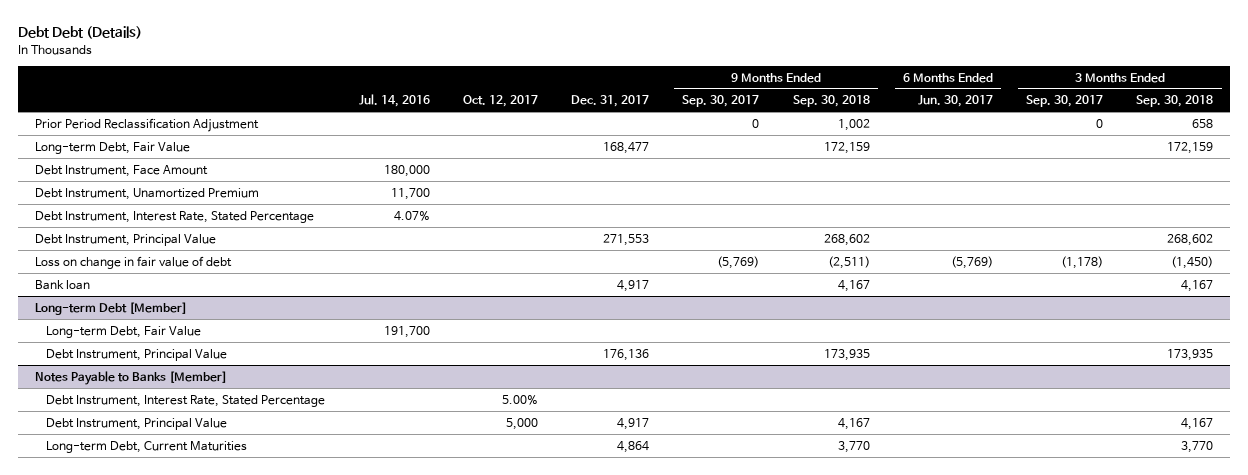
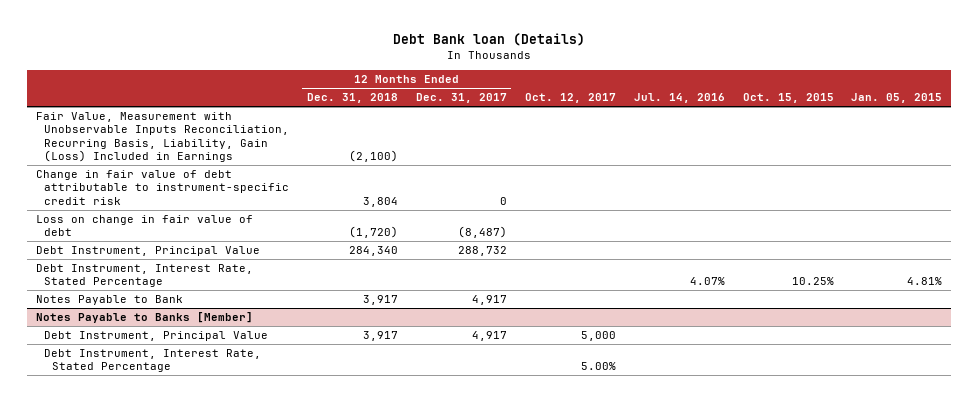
- Debt Debt (Details)
+ Debt Bank loan (Details)
- | Jul. 14, 2016 | Oct. 12, 2017 | Dec. 31, 2017 | 9 Months Ended Sep. 30, 2017 | 9 Months Ended Sep. 30, 2018 | 6 Months Ended Jun. 30, 2017 | 3 Months Ended Sep. 30, 2017 | 3 Months Ended Sep. 30, 2018
+ | 12 Months Ended Dec. 31, 2018 | 12 Months Ended Dec. 31, 2017 | Oct. 12, 2017 | Jul. 14, 2016 | Oct. 15, 2015 | Jan. 05, 2015
- Prior Period Reclassification Adjustment | | | | 0 | 1,002 | | 0 | 658
- Long-term Debt, Fair Value | | | 168,477 | | 172,159 | | | 172,159
- Debt Instrument, Face Amount | 180,000 | | | | | | |
- Debt Instrument, Unamortized Premium | 11,700 | | | | | | |
+ Fair Value, Measurement with Unobservable Inputs Reconciliation, Recurring Basis, Liability, Gain (Loss) Included in Earnings | (2,100) | | | | |
+ Change in fair value of debt attributable to instrument-specific credit risk | 3,804 | 0 | | | |
- Bank loan | | | 4,917 | | 4,167 | | | 4,167
- Long-term Debt [Member]
- Long-term Debt, Fair Value | 191,700 | | | | | | |
- Debt Instrument, Principal Value | | | 176,136 | | 173,935 | | | 173,935
moved down: Debt Instrument, Principal Value | 284,340 | 288,732 | | | |
moved down: Debt Instrument, Interest Rate, Stated Percentage | | | | 4.07% | 10.25% | 4.81%
+ Notes Payable to Bank | 3,917 | 4,917 | | | |
@ Notes Payable to Banks [Member]
- Long-term Debt, Current Maturities | | | 4,864 | | 3,770 | | | 3,770
moved down: Debt Instrument, Interest Rate, Stated Percentage | | | 5.00% | | |

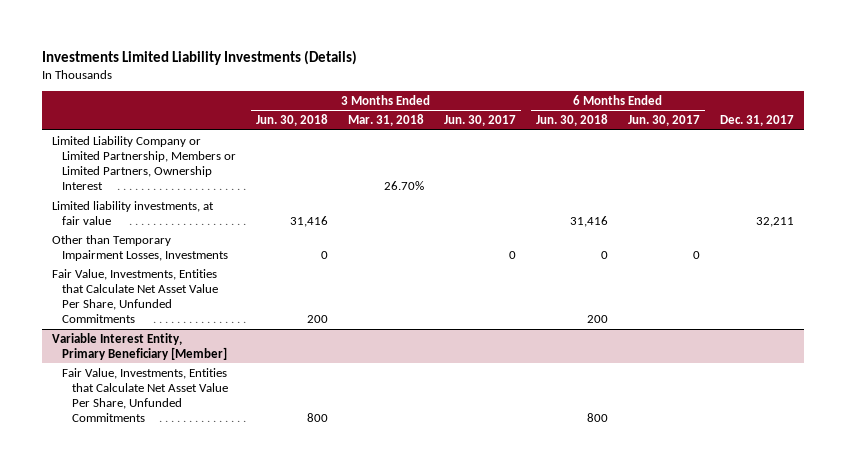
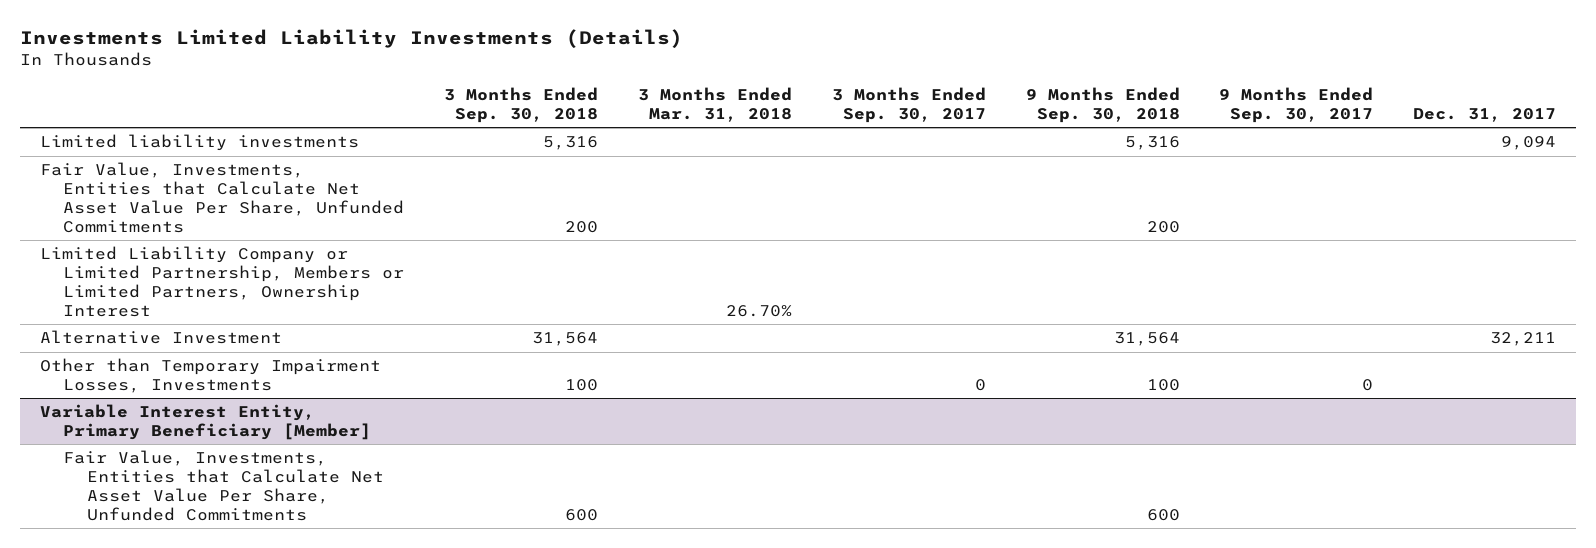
- | 3 Months Ended Jun. 30, 2018 | 3 Months Ended Mar. 31, 2018 | 3 Months Ended Jun. 30, 2017 | 6 Months Ended Jun. 30, 2018 | 6 Months Ended Jun. 30, 2017 | Dec. 31, 2017
+ | 3 Months Ended Sep. 30, 2018 | 3 Months Ended Mar. 31, 2018 | 3 Months Ended Sep. 30, 2017 | 9 Months Ended Sep. 30, 2018 | 9 Months Ended Sep. 30, 2017 | Dec. 31, 2017
+ Limited liability investments | 5,316 | | | 5,316 | | 9,094
moved up: Fair Value, Investments, Entities that Calculate Net Asset Value Per Share, Unfunded Commitments | 200 | | | 200 | |
- Limited liability investments, at fair value | 31,416 | | | 31,416 | | 32,211
+ Alternative Investment | 31,564 | | | 31,564 | | 32,211

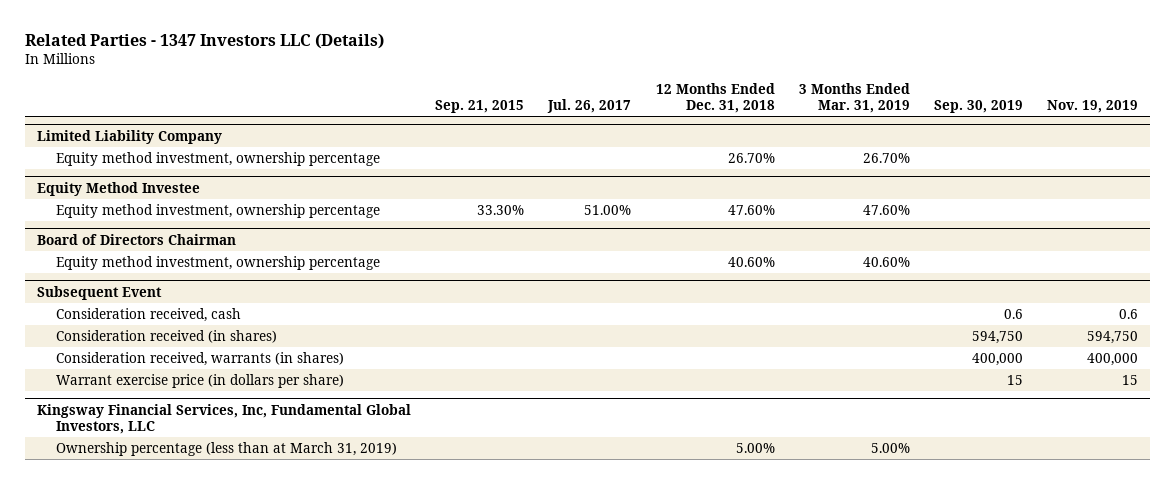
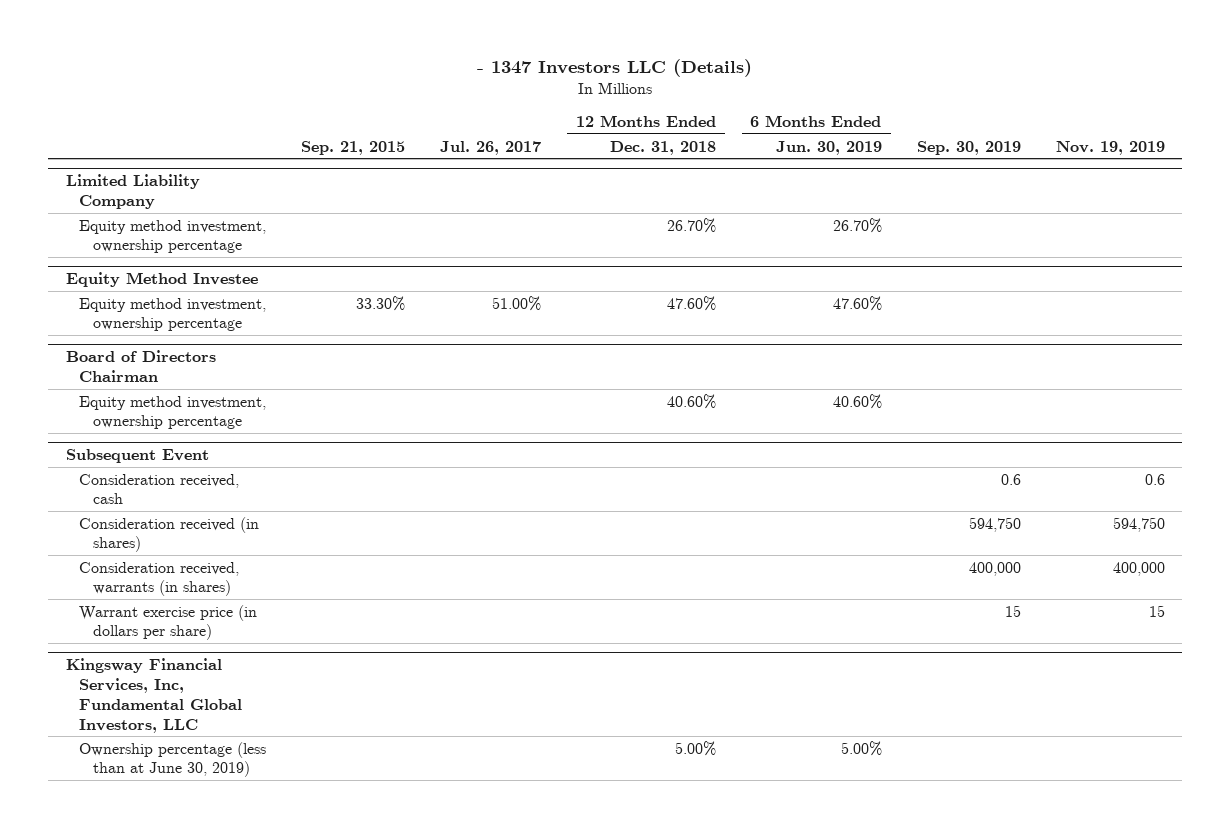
- Related Parties - 1347 Investors LLC (Details)
+ - 1347 Investors LLC (Details)
- | Sep. 21, 2015 | Jul. 26, 2017 | 12 Months Ended Dec. 31, 2018 | 3 Months Ended Mar. 31, 2019 | Sep. 30, 2019 | Nov. 19, 2019
+ | Sep. 21, 2015 | Jul. 26, 2017 | 12 Months Ended Dec. 31, 2018 | 6 Months Ended Jun. 30, 2019 | Sep. 30, 2019 | Nov. 19, 2019
@ Kingsway Financial Services, Inc, Fundamental Global Investors, LLC
- Ownership percentage (less than at March 31, 2019) | | | 5.00% | 5.00% | |
+ Ownership percentage (less than at June 30, 2019) | | | 5.00% | 5.00% | |

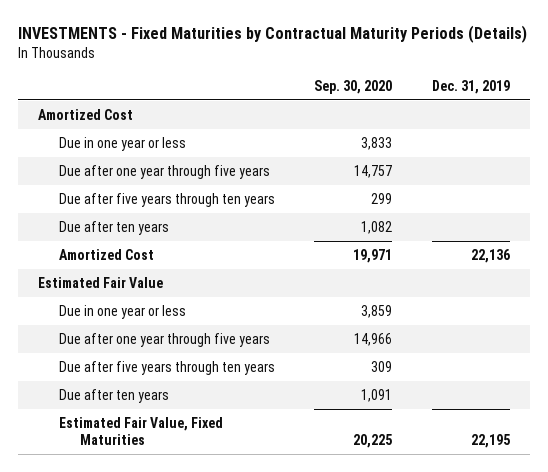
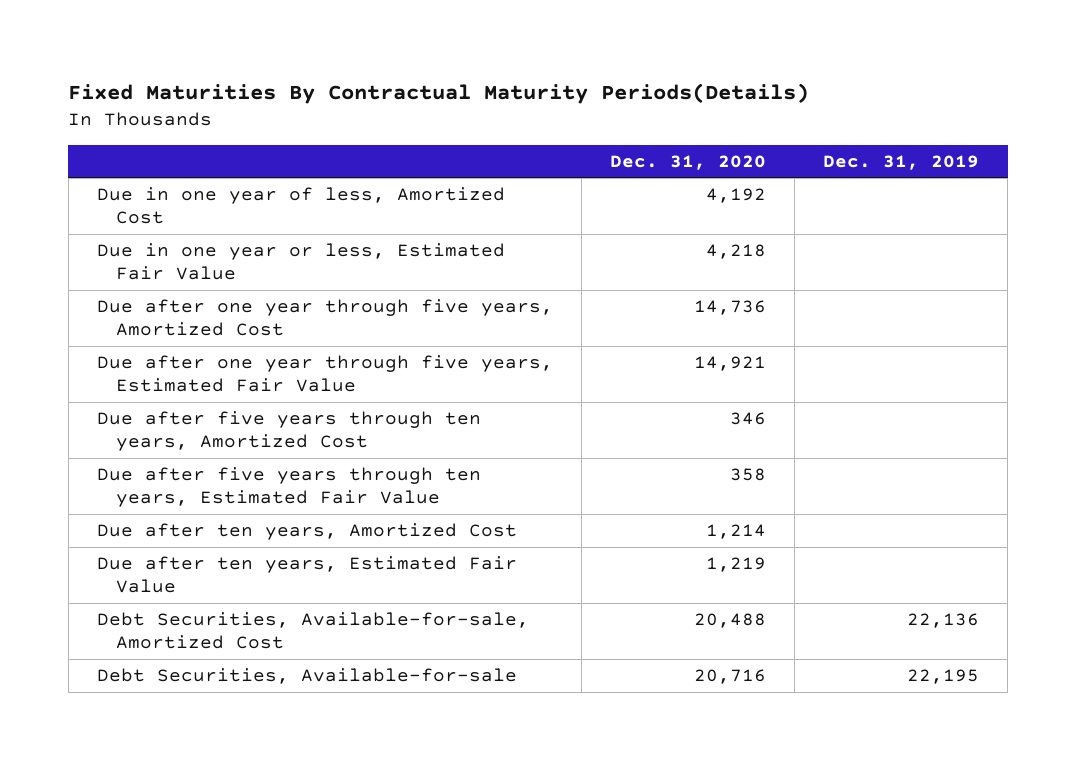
- INVESTMENTS - Fixed Maturities by Contractual Maturity Periods (Details)
+ Fixed Maturities By Contractual Maturity Periods(Details)
- | Sep. 30, 2020 | Dec. 31, 2019
+ | Dec. 31, 2020 | Dec. 31, 2019
- Amortized Cost
- Due in one year or less | 3,833 |
- Due after one year through five years | 14,757 |
- Due after five years through ten years | 299 |
- Due after ten years | 1,082 |
- Amortized Cost | 19,971 | 22,136
- Estimated Fair Value
- Due in one year or less | 3,859 |
- Due after one year through five years | 14,966 |
- Due after five years through ten years | 309 |
- Due after ten years | 1,091 |
- Estimated Fair Value, Fixed Maturities | 20,225 | 22,195
+ Due in one year of less, Amortized Cost | 4,192 |
+ Due in one year or less, Estimated Fair Value | 4,218 |
+ Due after one year through five years, Amortized Cost | 14,736 |
+ Due after one year through five years, Estimated Fair Value | 14,921 |
+ Due after five years through ten years, Amortized Cost | 346 |
+ Due after five years through ten years, Estimated Fair Value | 358 |
+ Due after ten years, Amortized Cost | 1,214 |
+ Due after ten years, Estimated Fair Value | 1,219 |
+ Debt Securities, Available-for-sale, Amortized Cost | 20,488 | 22,136
+ Debt Securities, Available-for-sale | 20,716 | 22,195

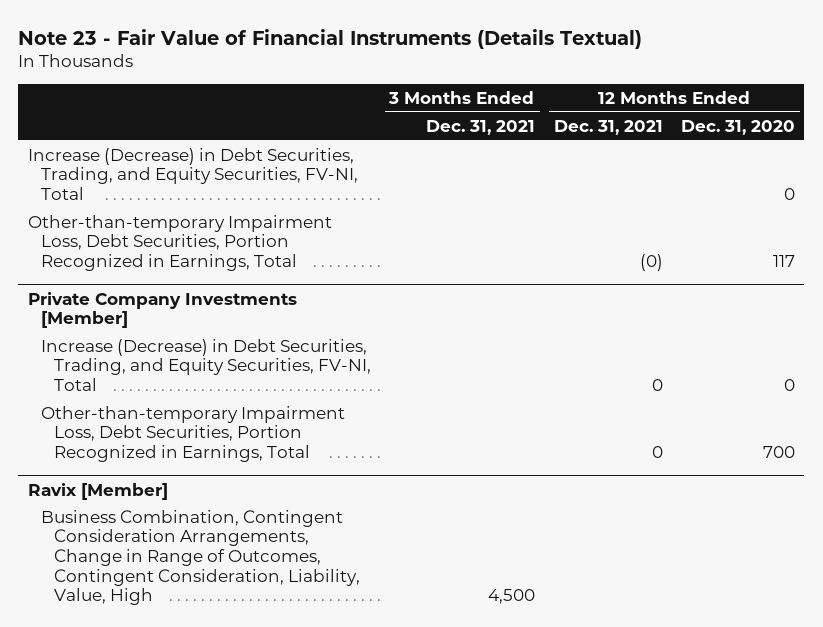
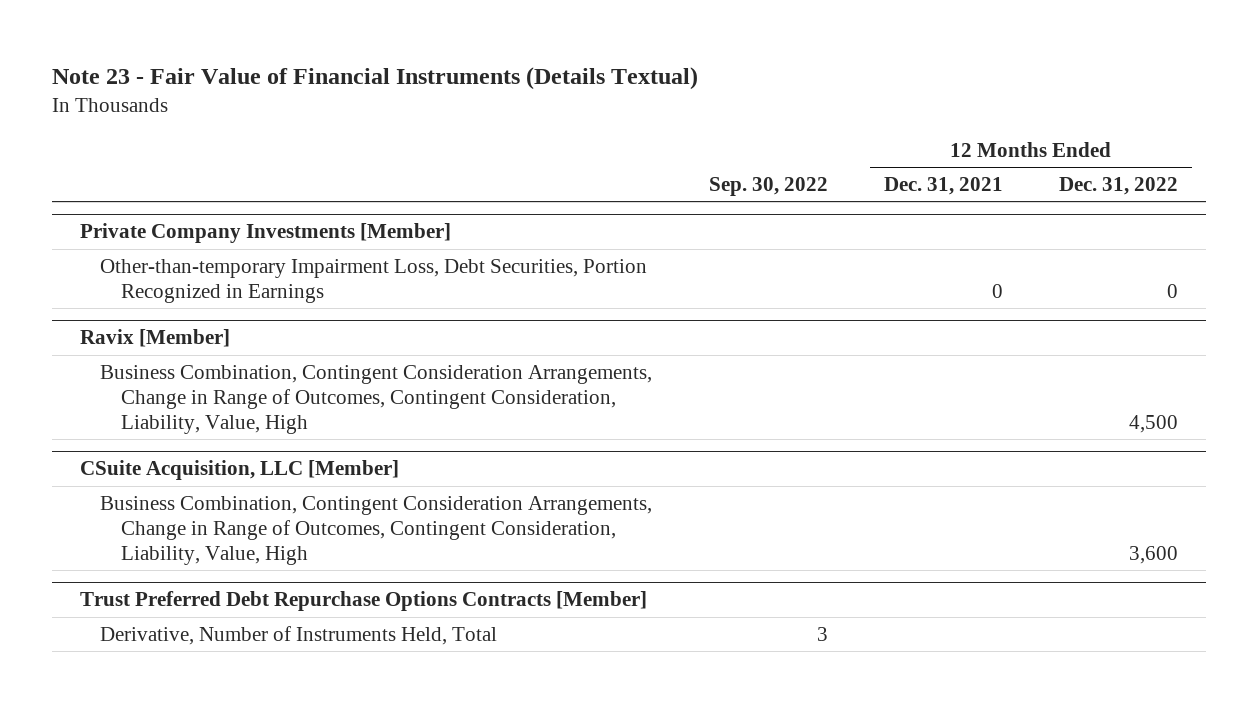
- | 3 Months Ended Dec. 31, 2021 | 12 Months Ended Dec. 31, 2021 | 12 Months Ended Dec. 31, 2020
+ | Sep. 30, 2022 | 12 Months Ended Dec. 31, 2021 | 12 Months Ended Dec. 31, 2022
- Increase (Decrease) in Debt Securities, Trading, and Equity Securities, FV-NI, Total | | | 0
- Other-than-temporary Impairment Loss, Debt Securities, Portion Recognized in Earnings, Total | | (0) | 117
@ Private Company Investments [Member]
- Increase (Decrease) in Debt Securities, Trading, and Equity Securities, FV-NI, Total | | 0 | 0
- Other-than-temporary Impairment Loss, Debt Securities, Portion Recognized in Earnings, Total | | 0 | 700
+ Other-than-temporary Impairment Loss, Debt Securities, Portion Recognized in Earnings | | 0 | 0
+ CSuite Acquisition, LLC [Member]
+ Business Combination, Contingent Consideration Arrangements, Change in Range of Outcomes, Contingent Consideration, Liability, Value, High | | | 3,600
+ Trust Preferred Debt Repurchase Options Contracts [Member]
+ Derivative, Number of Instruments Held, Total | 3 | |

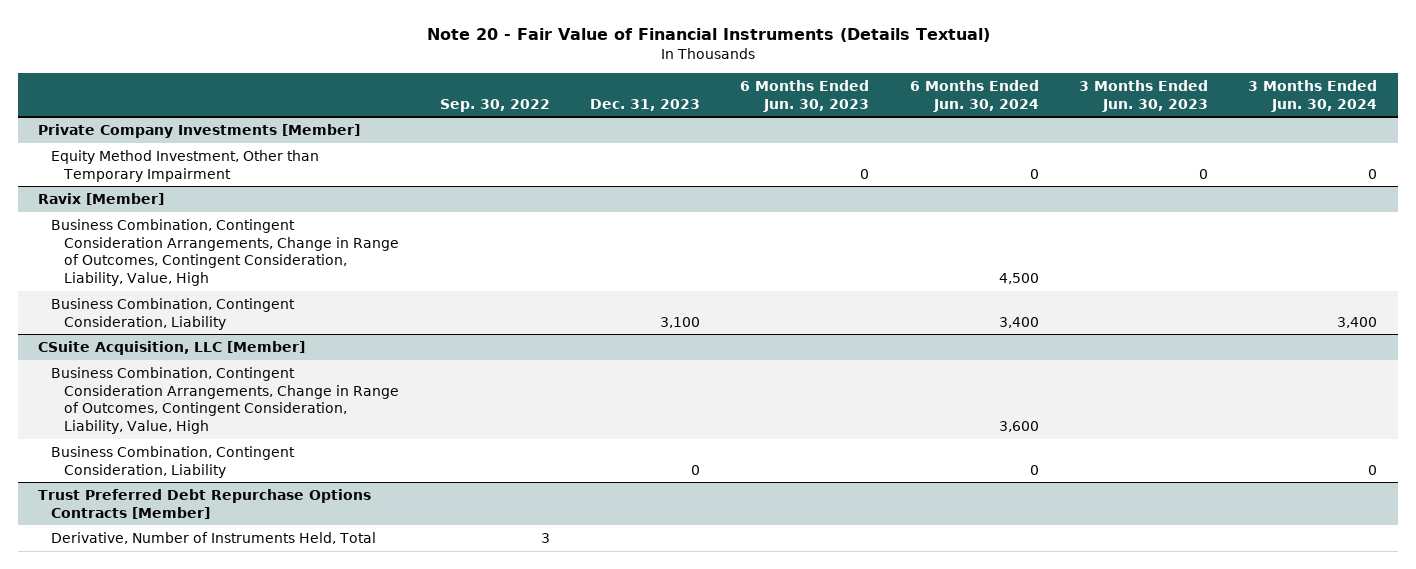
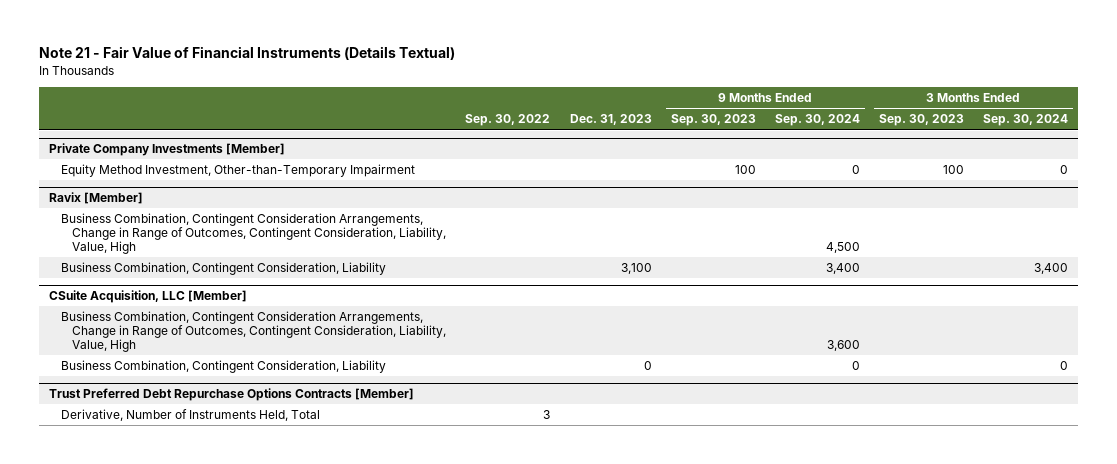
- Note 20 - Fair Value of Financial Instruments (Details Textual)
+ Note 21 - Fair Value of Financial Instruments (Details Textual)
- | Sep. 30, 2022 | Dec. 31, 2023 | 6 Months Ended Jun. 30, 2023 | 6 Months Ended Jun. 30, 2024 | 3 Months Ended Jun. 30, 2023 | 3 Months Ended Jun. 30, 2024
+ | Sep. 30, 2022 | Dec. 31, 2023 | 9 Months Ended Sep. 30, 2023 | 9 Months Ended Sep. 30, 2024 | 3 Months Ended Sep. 30, 2023 | 3 Months Ended Sep. 30, 2024
@ Private Company Investments [Member]
- Equity Method Investment, Other than Temporary Impairment | | | 0 | 0 | 0 | 0
+ Equity Method Investment, Other-than-Temporary Impairment | | | 100 | 0 | 100 | 0

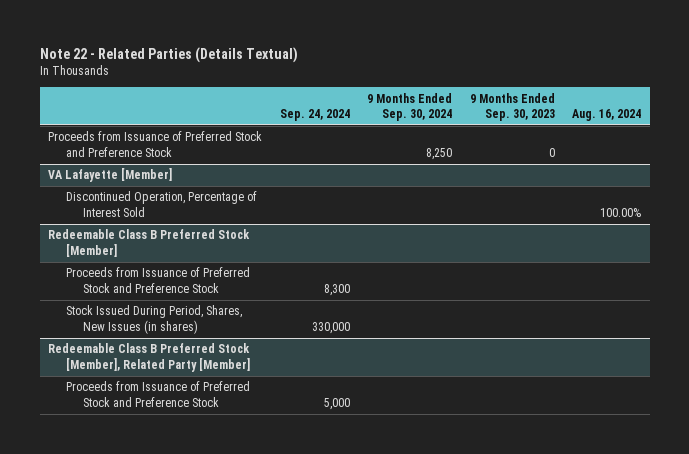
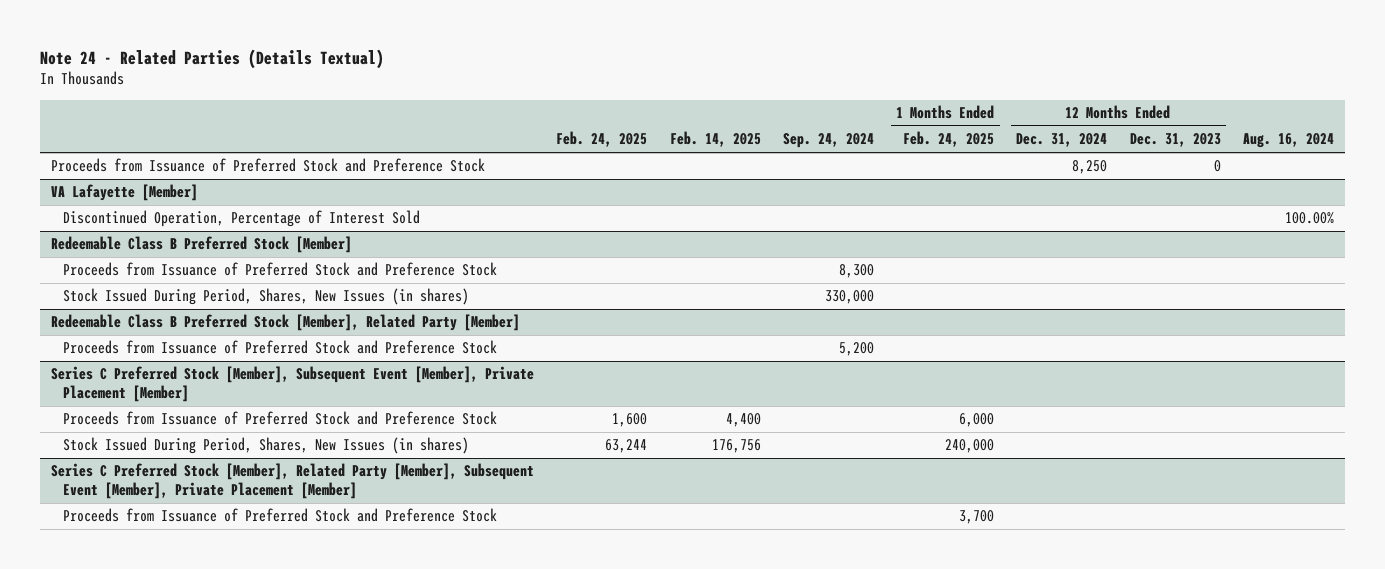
- Note 22 - Related Parties (Details Textual)
+ Note 24 - Related Parties (Details Textual)
- | Sep. 24, 2024 | 9 Months Ended Sep. 30, 2024 | 9 Months Ended Sep. 30, 2023 | Aug. 16, 2024
+ | Feb. 24, 2025 | Feb. 14, 2025 | Sep. 24, 2024 | 1 Months Ended Feb. 24, 2025 | 12 Months Ended Dec. 31, 2024 | 12 Months Ended Dec. 31, 2023 | Aug. 16, 2024
@ Redeemable Class B Preferred Stock [Member], Related Party [Member]
- Proceeds from Issuance of Preferred Stock and Preference Stock | 5,000 | | |
+ Proceeds from Issuance of Preferred Stock and Preference Stock | | | 5,200 | | | |
+ Series C Preferred Stock [Member], Subsequent Event [Member], Private Placement [Member]
+ Proceeds from Issuance of Preferred Stock and Preference Stock | 1,600 | 4,400 | | 6,000 | | |
+ Stock Issued During Period, Shares, New Issues (in shares) | 63,244 | 176,756 | | 240,000 | | |
+ Series C Preferred Stock [Member], Related Party [Member], Subsequent Event [Member], Private Placement [Member]
+ Proceeds from Issuance of Preferred Stock and Preference Stock | | | | 3,700 | | |

